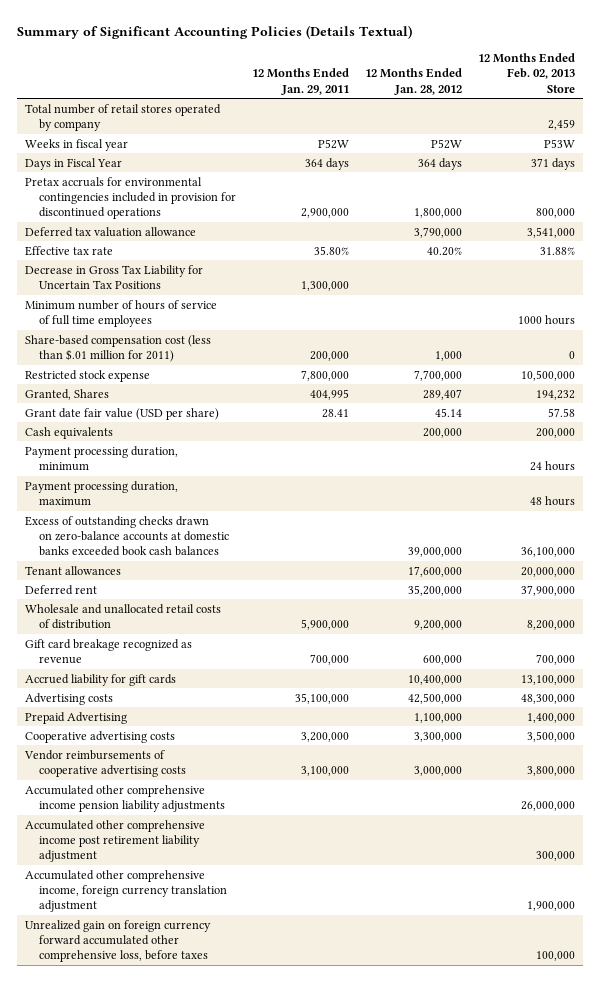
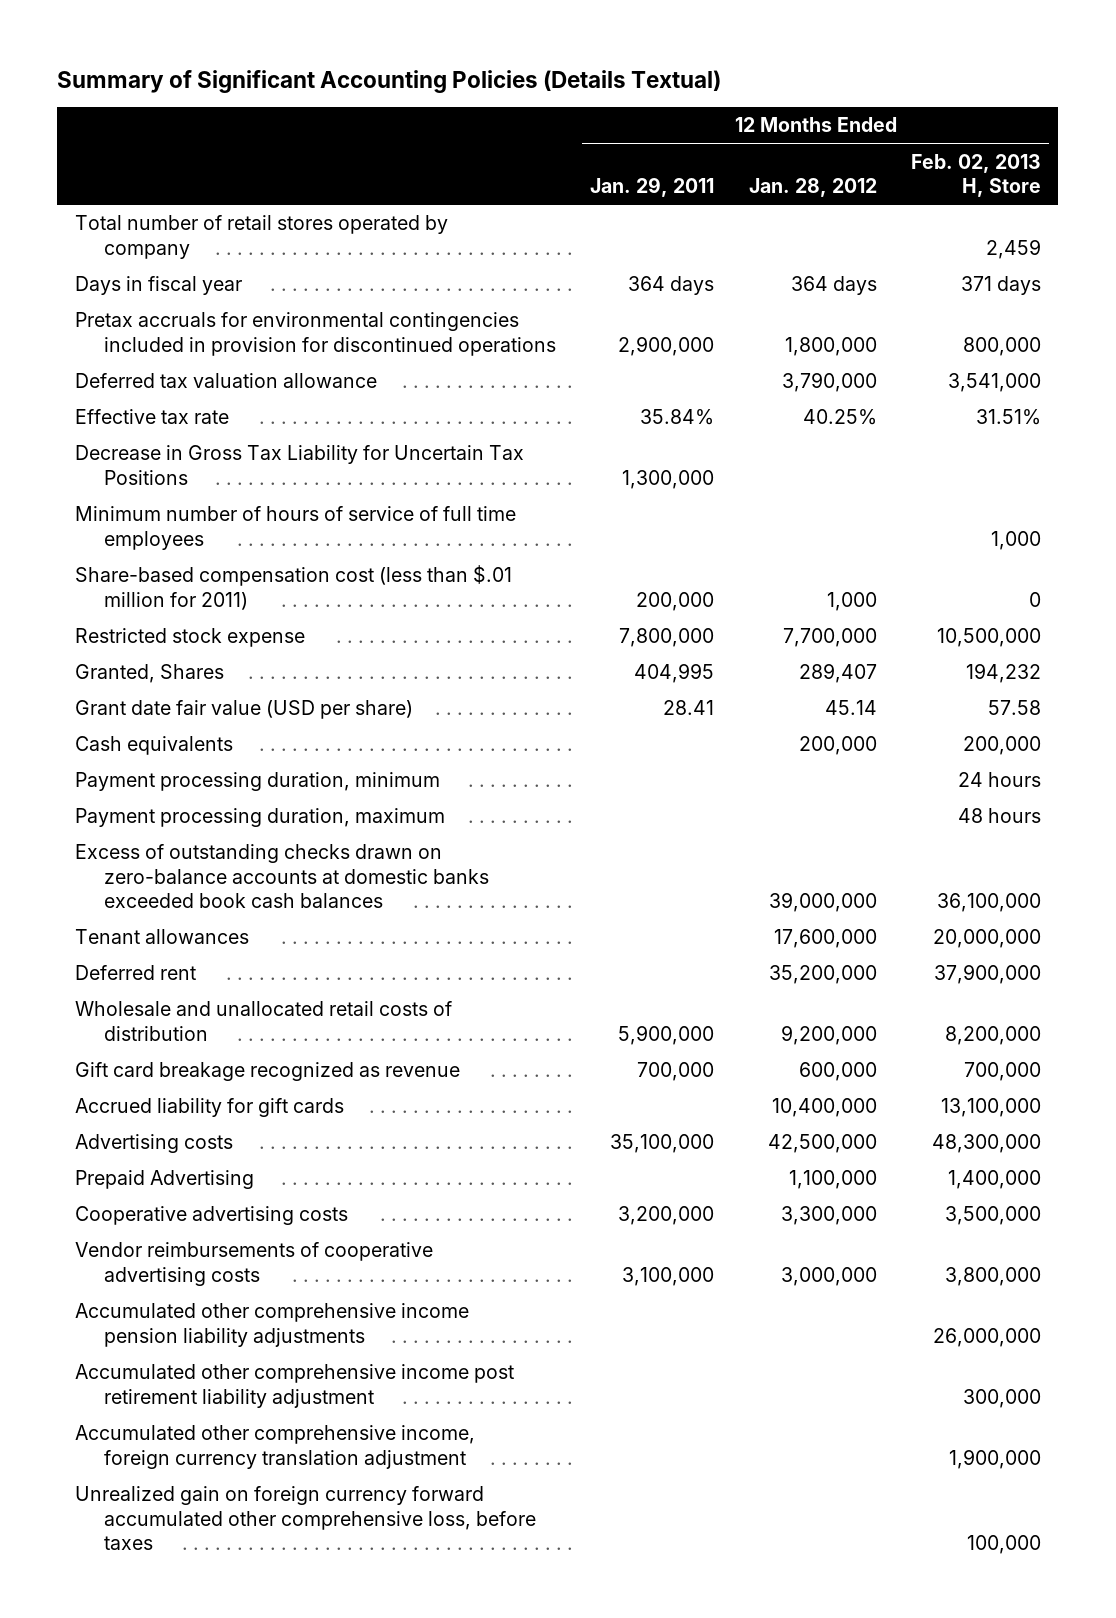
- | 12 Months Ended Jan. 29, 2011 | 12 Months Ended Jan. 28, 2012 | 12 Months Ended Feb. 02, 2013 Store
+ | 12 Months Ended Jan. 29, 2011 | 12 Months Ended Jan. 28, 2012 | 12 Months Ended Feb. 02, 2013 H, Store
- Weeks in fiscal year | P52W | P52W | P53W
- Days in Fiscal Year | 364 days | 364 days | 371 days
+ Days in fiscal year | 364 days | 364 days | 371 days
- Effective tax rate | 35.80% | 40.20% | 31.88%
+ Effective tax rate | 35.84% | 40.25% | 31.51%

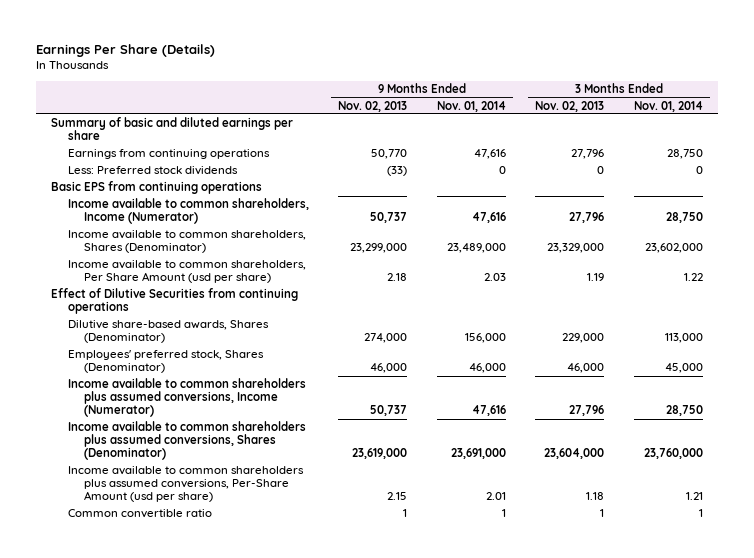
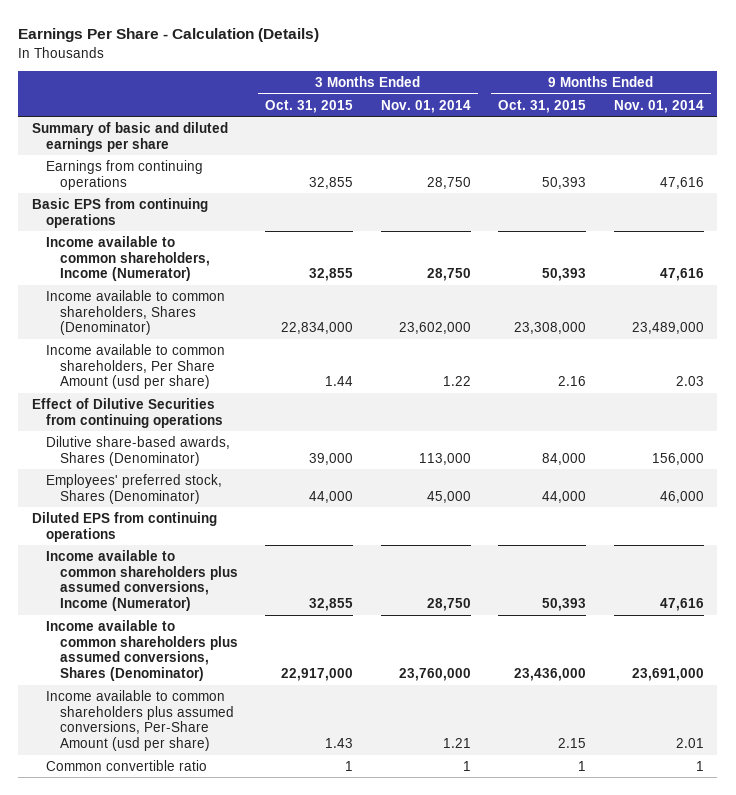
- Earnings Per Share (Details)
+ Earnings Per Share - Calculation (Details)
- | 9 Months Ended Nov. 02, 2013 | 9 Months Ended Nov. 01, 2014 | 3 Months Ended Nov. 02, 2013 | 3 Months Ended Nov. 01, 2014
+ | 3 Months Ended Oct. 31, 2015 | 3 Months Ended Nov. 01, 2014 | 9 Months Ended Oct. 31, 2015 | 9 Months Ended Nov. 01, 2014
- Less: Preferred stock dividends | (33) | 0 | 0 | 0
+ Diluted EPS from continuing operations

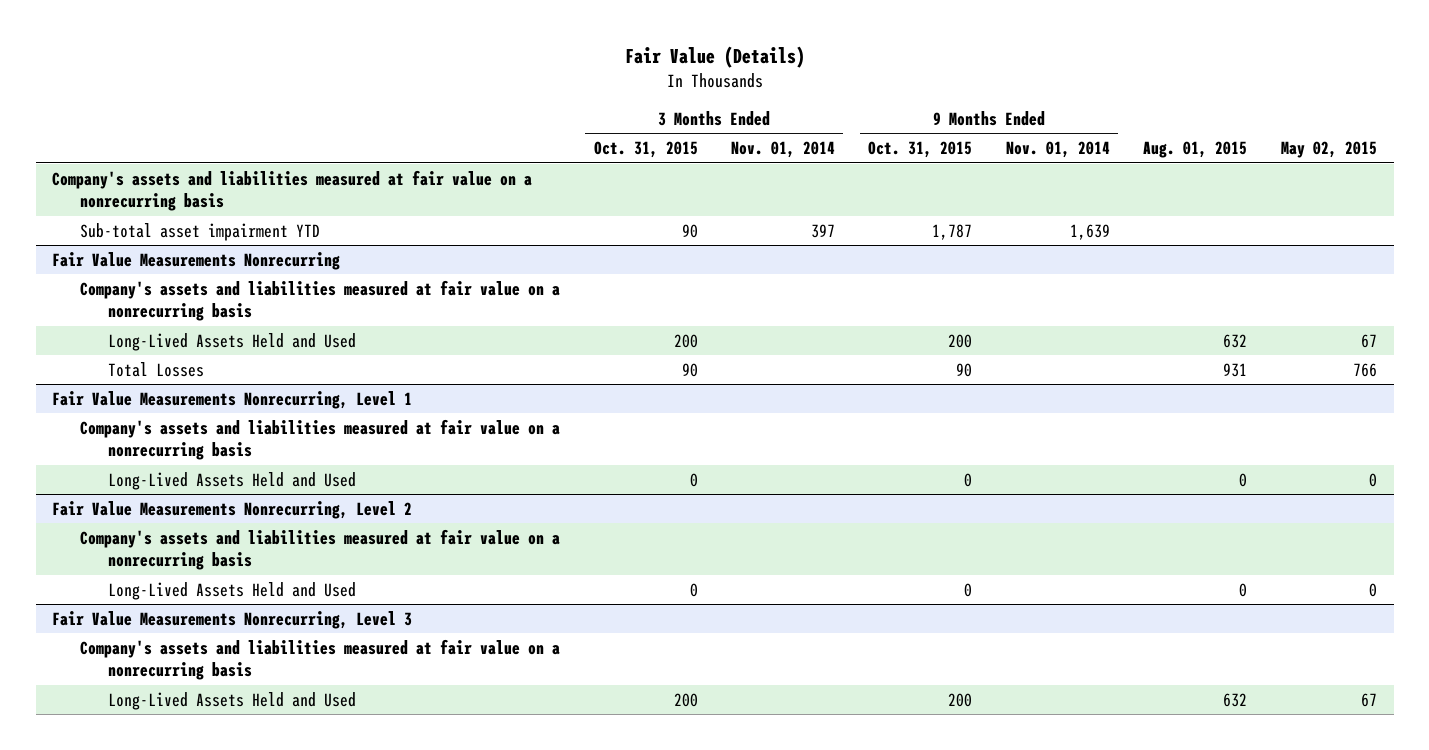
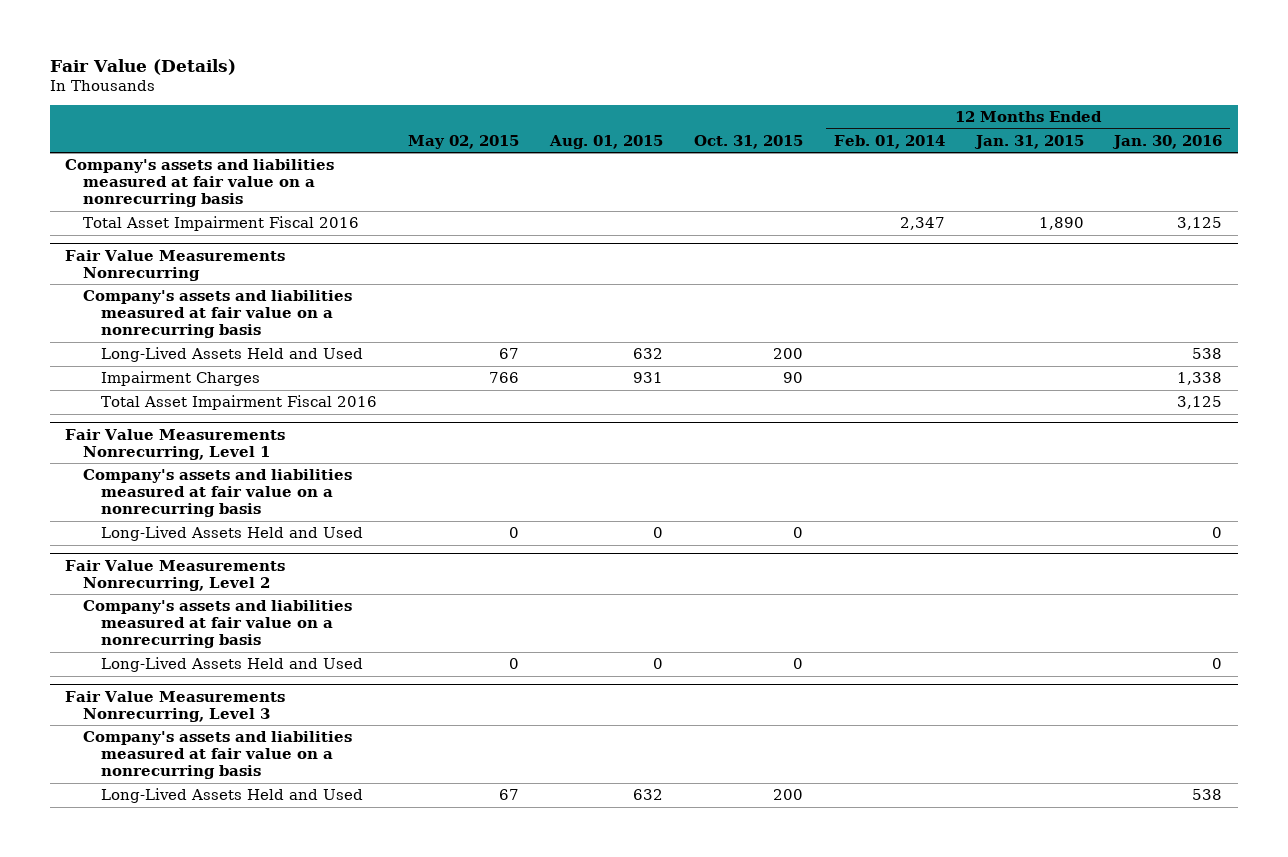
- | 3 Months Ended Oct. 31, 2015 | 3 Months Ended Nov. 01, 2014 | 9 Months Ended Oct. 31, 2015 | 9 Months Ended Nov. 01, 2014 | Aug. 01, 2015 | May 02, 2015
+ | May 02, 2015 | Aug. 01, 2015 | Oct. 31, 2015 | 12 Months Ended Feb. 01, 2014 | 12 Months Ended Jan. 31, 2015 | 12 Months Ended Jan. 30, 2016
- Sub-total asset impairment YTD | 90 | 397 | 1,787 | 1,639 | |
+ Total Asset Impairment Fiscal 2016 | | | | 2,347 | 1,890 | 3,125
@ Fair Value Measurements Nonrecurring
- Total Losses | 90 | | 90 | | 931 | 766
+ Impairment Charges | 766 | 931 | 90 | | | 1,338
+ Total Asset Impairment Fiscal 2016 | | | | | | 3,125

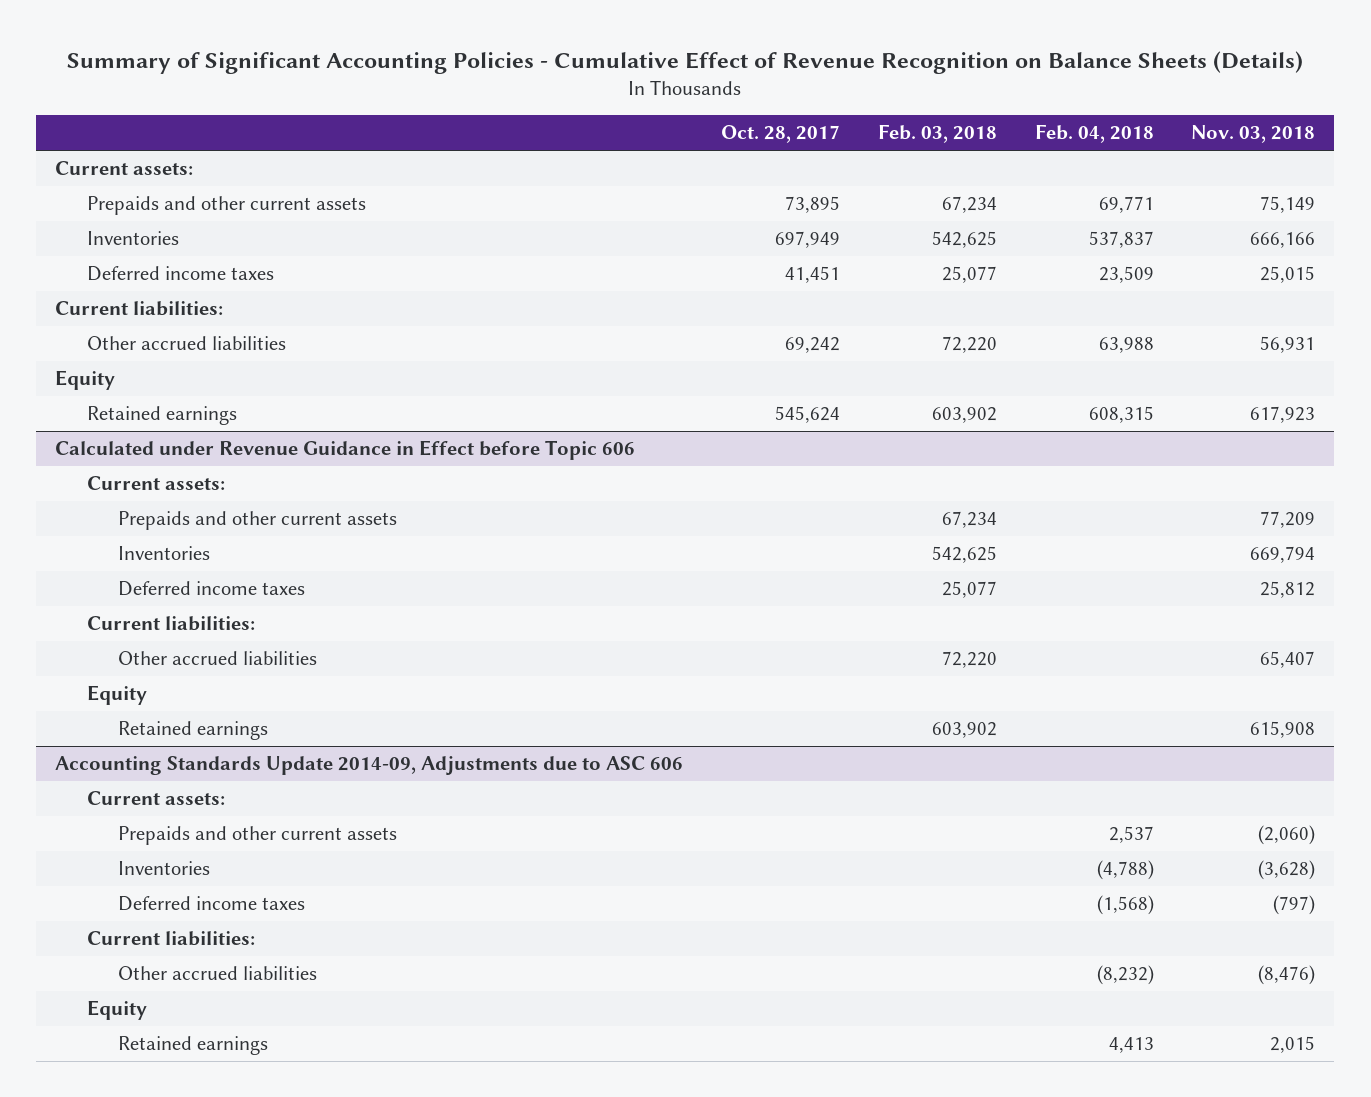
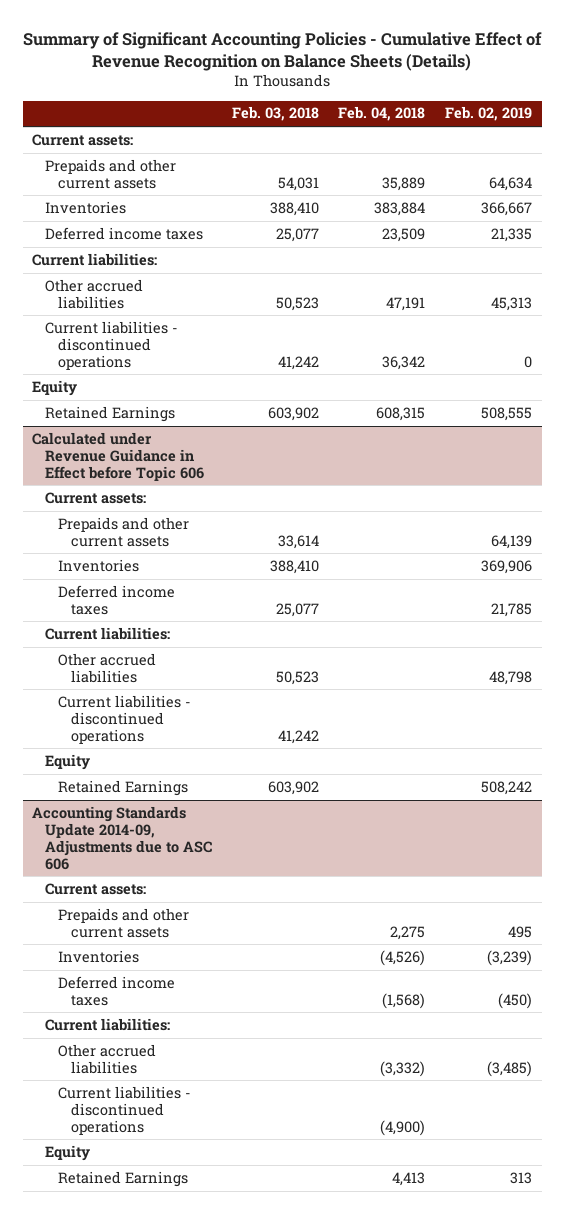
- | Oct. 28, 2017 | Feb. 03, 2018 | Feb. 04, 2018 | Nov. 03, 2018
+ | Feb. 03, 2018 | Feb. 04, 2018 | Feb. 02, 2019
- Prepaids and other current assets | 73,895 | 67,234 | 69,771 | 75,149
- Inventories | 697,949 | 542,625 | 537,837 | 666,166
+ Prepaids and other current assets | 54,031 | 35,889 | 64,634
+ Inventories | 388,410 | 383,884 | 366,667
- Other accrued liabilities | 69,242 | 72,220 | 63,988 | 56,931
+ Other accrued liabilities | 50,523 | 47,191 | 45,313
+ Current liabilities - discontinued operations | 41,242 | 36,342 | 0
- Retained earnings | 545,624 | 603,902 | 608,315 | 617,923
+ Retained Earnings | 603,902 | 608,315 | 508,555
@ Calculated under Revenue Guidance in Effect before Topic 606
- Prepaids and other current assets | | 67,234 | | 77,209
- Inventories | | 542,625 | | 669,794
+ Prepaids and other current assets | 33,614 | | 64,139
+ Inventories | 388,410 | | 369,906
- Other accrued liabilities | | 72,220 | | 65,407
+ Other accrued liabilities | 50,523 | | 48,798
+ Current liabilities - discontinued operations | 41,242 | |
- Retained earnings | | 603,902 | | 615,908
+ Retained Earnings | 603,902 | | 508,242
@ Accounting Standards Update 2014-09, Adjustments due to ASC 606
- Prepaids and other current assets | | | 2,537 | (2,060)
- Inventories | | | (4,788) | (3,628)
+ Prepaids and other current assets | | 2,275 | 495
+ Inventories | | (4,526) | (3,239)
- Other accrued liabilities | | | (8,232) | (8,476)
+ Other accrued liabilities | | (3,332) | (3,485)
+ Current liabilities - discontinued operations | | (4,900) |
- Retained earnings | | | 4,413 | 2,015
+ Retained Earnings | | 4,413 | 313

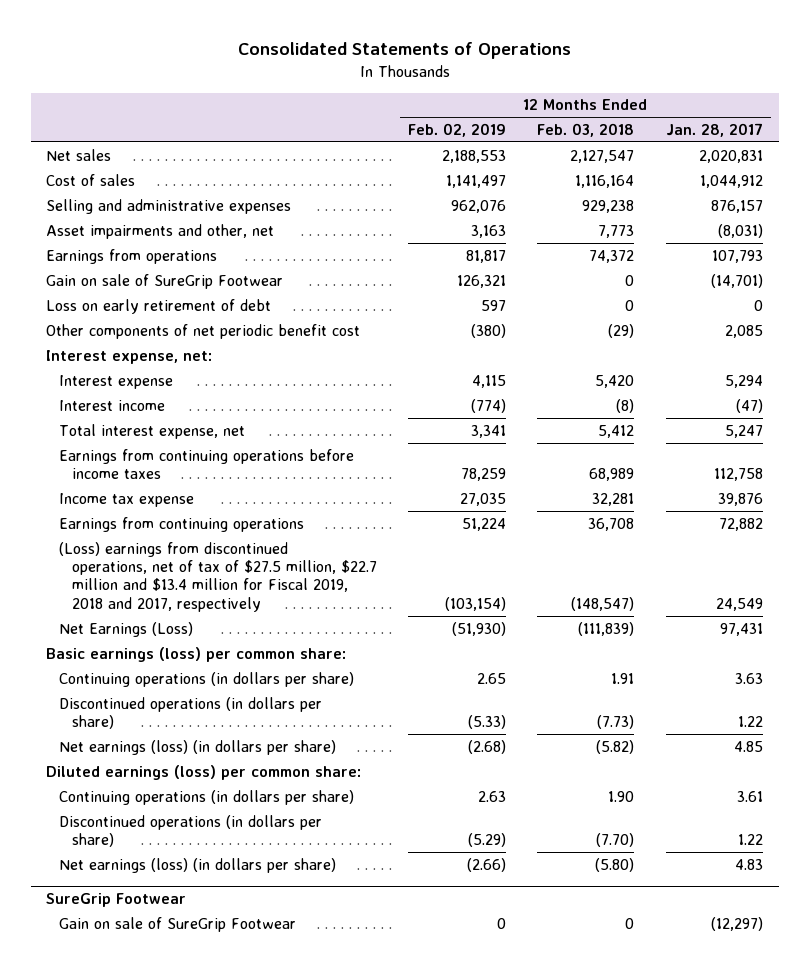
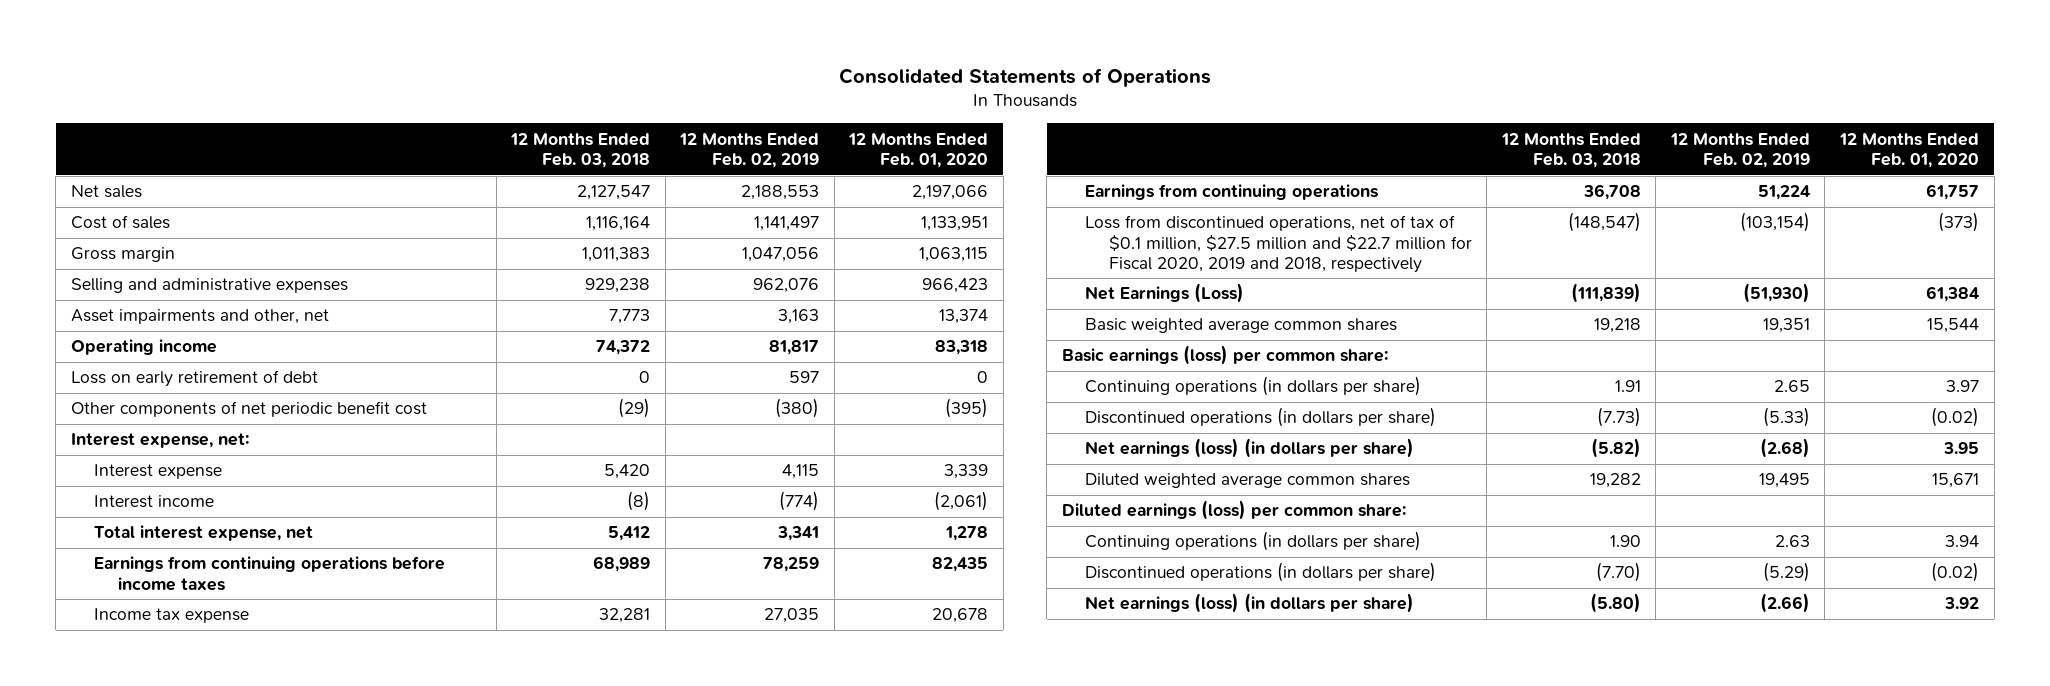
- | 12 Months Ended Feb. 02, 2019 | 12 Months Ended Feb. 03, 2018 | 12 Months Ended Jan. 28, 2017
+ | 12 Months Ended Feb. 03, 2018 | 12 Months Ended Feb. 02, 2019 | 12 Months Ended Feb. 01, 2020
+ Gross margin | 1,011,383 | 1,047,056 | 1,063,115
- Earnings from operations | 81,817 | 74,372 | 107,793
- Gain on sale of SureGrip Footwear | 126,321 | 0 | (14,701)
+ Operating income | 74,372 | 81,817 | 83,318
- (Loss) earnings from discontinued operations, net of tax of $27.5 million, $22.7 million and $13.4 million for Fiscal 2019, 2018 and 2017, respectively | (103,154) | (148,547) | 24,549
+ Loss from discontinued operations, net of tax of $0.1 million, $27.5 million and $22.7 million for Fiscal 2020, 2019 and 2018, respectively | (148,547) | (103,154) | (373)
+ Basic weighted average common shares | 19,218 | 19,351 | 15,544
+ Diluted weighted average common shares | 19,282 | 19,495 | 15,671
- SureGrip Footwear
- Gain on sale of SureGrip Footwear | 0 | 0 | (12,297)

